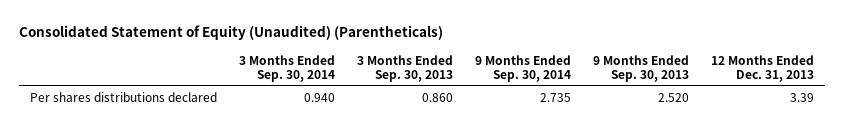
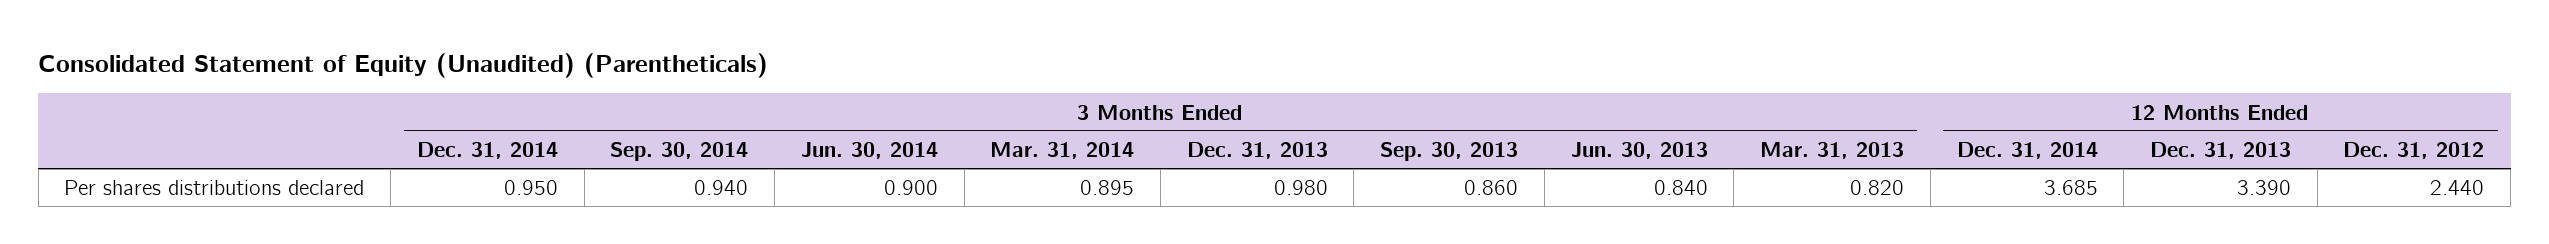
- | 3 Months Ended Sep. 30, 2014 | 3 Months Ended Sep. 30, 2013 | 9 Months Ended Sep. 30, 2014 | 9 Months Ended Sep. 30, 2013 | 12 Months Ended Dec. 31, 2013
+ | 3 Months Ended Dec. 31, 2014 | 3 Months Ended Sep. 30, 2014 | 3 Months Ended Jun. 30, 2014 | 3 Months Ended Mar. 31, 2014 | 3 Months Ended Dec. 31, 2013 | 3 Months Ended Sep. 30, 2013 | 3 Months Ended Jun. 30, 2013 | 3 Months Ended Mar. 31, 2013 | 12 Months Ended Dec. 31, 2014 | 12 Months Ended Dec. 31, 2013 | 12 Months Ended Dec. 31, 2012
- Per shares distributions declared | 0.940 | 0.860 | 2.735 | 2.520 | 3.39
+ Per shares distributions declared | 0.950 | 0.940 | 0.900 | 0.895 | 0.980 | 0.860 | 0.840 | 0.820 | 3.685 | 3.390 | 2.440

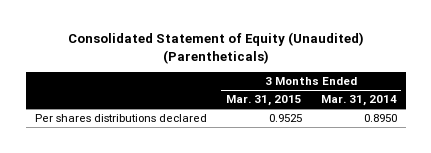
- | 3 Months Ended Dec. 31, 2014 | 3 Months Ended Sep. 30, 2014 | 3 Months Ended Jun. 30, 2014 | 3 Months Ended Mar. 31, 2014 | 3 Months Ended Dec. 31, 2013 | 3 Months Ended Sep. 30, 2013 | 3 Months Ended Jun. 30, 2013 | 3 Months Ended Mar. 31, 2013 | 12 Months Ended Dec. 31, 2014 | 12 Months Ended Dec. 31, 2013 | 12 Months Ended Dec. 31, 2012
+ | 3 Months Ended Mar. 31, 2015 | 3 Months Ended Mar. 31, 2014
- Per shares distributions declared | 0.950 | 0.940 | 0.900 | 0.895 | 0.980 | 0.860 | 0.840 | 0.820 | 3.685 | 3.390 | 2.440
+ Per shares distributions declared | 0.9525 | 0.8950

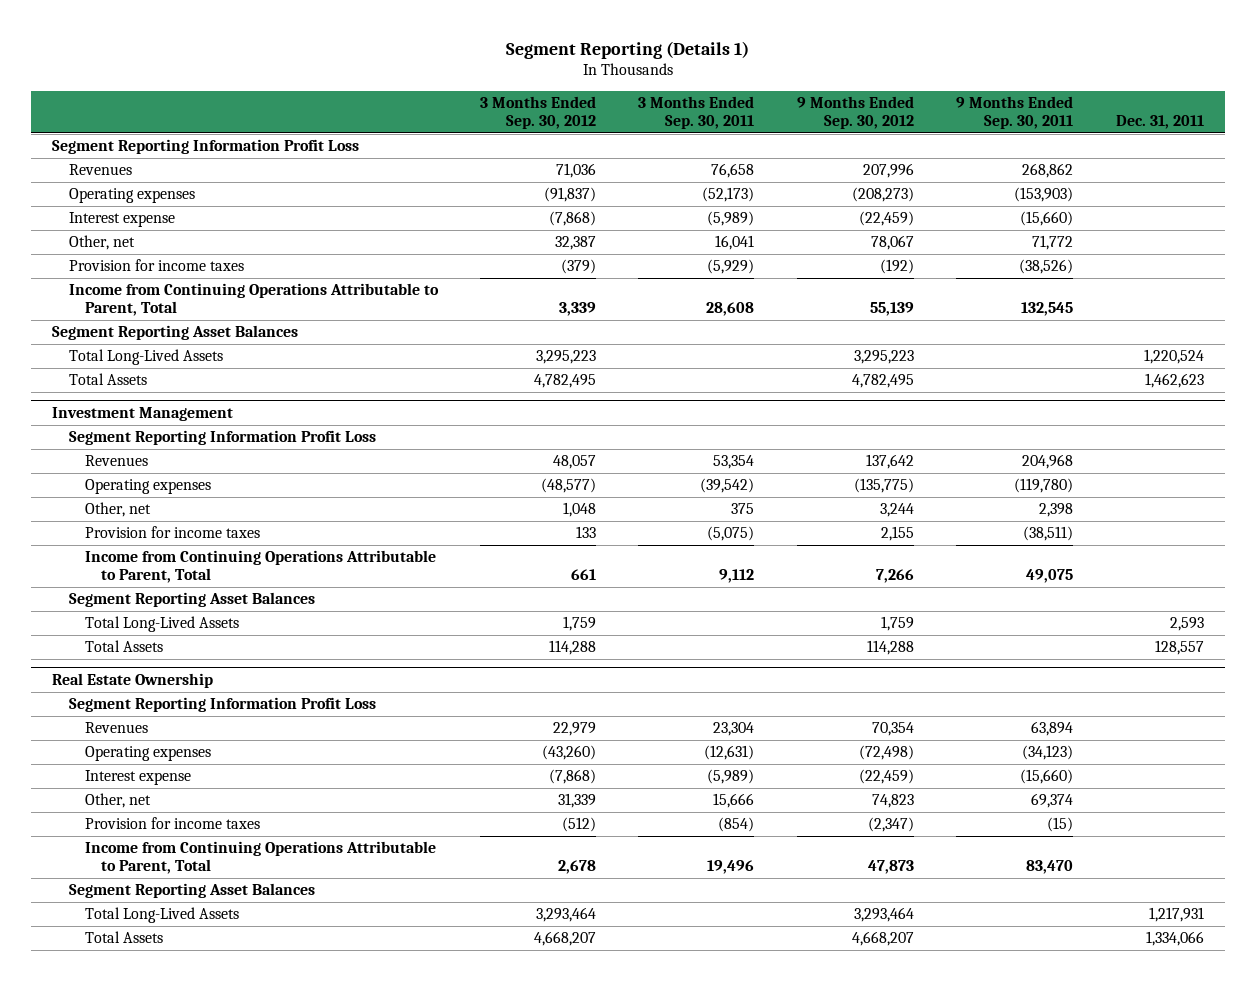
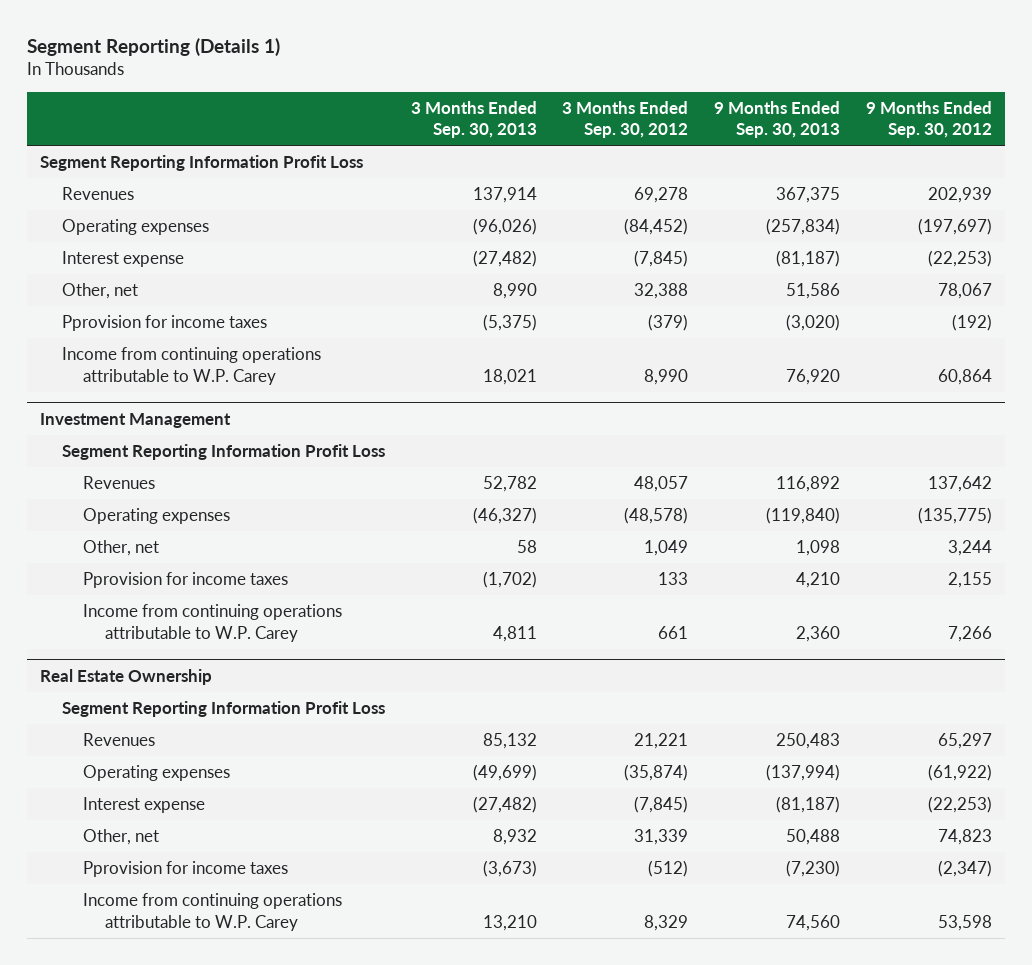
- | 3 Months Ended Sep. 30, 2012 | 3 Months Ended Sep. 30, 2011 | 9 Months Ended Sep. 30, 2012 | 9 Months Ended Sep. 30, 2011 | Dec. 31, 2011
+ | 3 Months Ended Sep. 30, 2013 | 3 Months Ended Sep. 30, 2012 | 9 Months Ended Sep. 30, 2013 | 9 Months Ended Sep. 30, 2012
- Revenues | 71,036 | 76,658 | 207,996 | 268,862 |
- Operating expenses | (91,837) | (52,173) | (208,273) | (153,903) |
- Interest expense | (7,868) | (5,989) | (22,459) | (15,660) |
- Other, net | 32,387 | 16,041 | 78,067 | 71,772 |
- Provision for income taxes | (379) | (5,929) | (192) | (38,526) |
- Income from Continuing Operations Attributable to Parent, Total | 3,339 | 28,608 | 55,139 | 132,545 |
- Segment Reporting Asset Balances
- Total Long-Lived Assets | 3,295,223 | | 3,295,223 | | 1,220,524
- Total Assets | 4,782,495 | | 4,782,495 | | 1,462,623
+ Revenues | 137,914 | 69,278 | 367,375 | 202,939
+ Operating expenses | (96,026) | (84,452) | (257,834) | (197,697)
+ Interest expense | (27,482) | (7,845) | (81,187) | (22,253)
+ Other, net | 8,990 | 32,388 | 51,586 | 78,067
+ Pprovision for income taxes | (5,375) | (379) | (3,020) | (192)
+ Income from continuing operations attributable to W.P. Carey | 18,021 | 8,990 | 76,920 | 60,864
@ Investment Management
- Operating expenses | (48,577) | (39,542) | (135,775) | (119,780) |
- Other, net | 1,048 | 375 | 3,244 | 2,398 |
- Provision for income taxes | 133 | (5,075) | 2,155 | (38,511) |
- Income from Continuing Operations Attributable to Parent, Total | 661 | 9,112 | 7,266 | 49,075 |
- Segment Reporting Asset Balances
- Total Long-Lived Assets | 1,759 | | 1,759 | | 2,593
- Total Assets | 114,288 | | 114,288 | | 128,557
+ Operating expenses | (46,327) | (48,578) | (119,840) | (135,775)
+ Other, net | 58 | 1,049 | 1,098 | 3,244
+ Pprovision for income taxes | (1,702) | 133 | 4,210 | 2,155
+ Income from continuing operations attributable to W.P. Carey | 4,811 | 661 | 2,360 | 7,266
@ Real Estate Ownership
- Revenues | 22,979 | 23,304 | 70,354 | 63,894 |
- Operating expenses | (43,260) | (12,631) | (72,498) | (34,123) |
- Interest expense | (7,868) | (5,989) | (22,459) | (15,660) |
+ Revenues | 85,132 | 21,221 | 250,483 | 65,297
+ Operating expenses | (49,699) | (35,874) | (137,994) | (61,922)
+ Interest expense | (27,482) | (7,845) | (81,187) | (22,253)
- Provision for income taxes | (512) | (854) | (2,347) | (15) |
- Income from Continuing Operations Attributable to Parent, Total | 2,678 | 19,496 | 47,873 | 83,470 |
- Segment Reporting Asset Balances
- Total Long-Lived Assets | 3,293,464 | | 3,293,464 | | 1,217,931
- Total Assets | 4,668,207 | | 4,668,207 | | 1,334,066
+ Pprovision for income taxes | (3,673) | (512) | (7,230) | (2,347)
+ Income from continuing operations attributable to W.P. Carey | 13,210 | 8,329 | 74,560 | 53,598

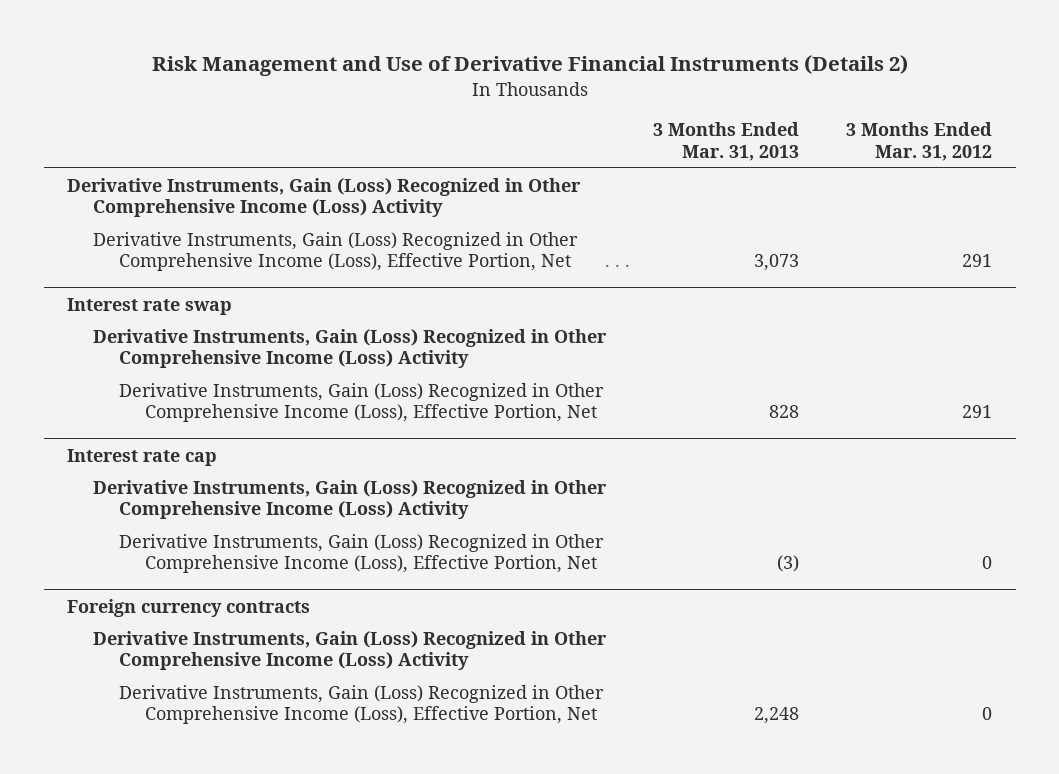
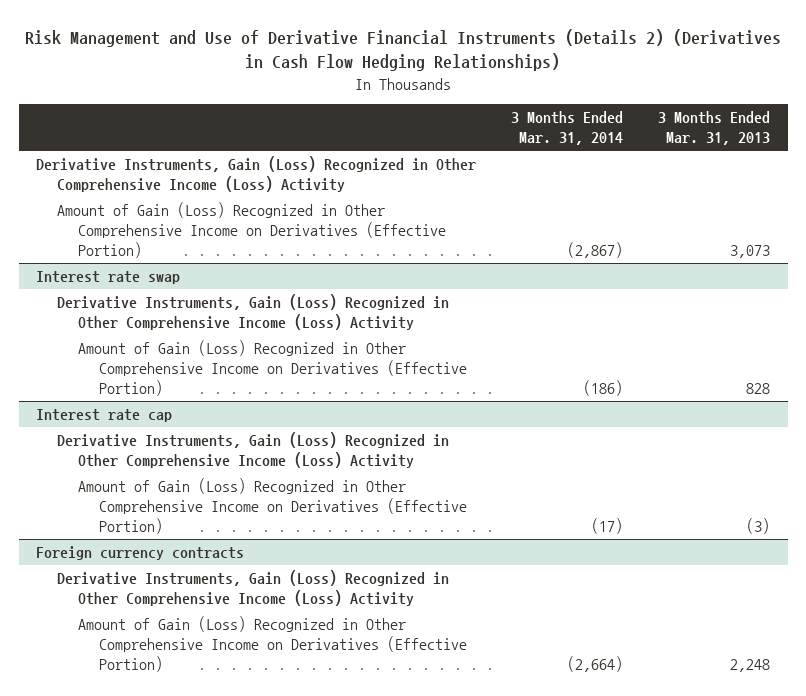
- Risk Management and Use of Derivative Financial Instruments (Details 2)
+ Risk Management and Use of Derivative Financial Instruments (Details 2) (Derivatives in Cash Flow Hedging Relationships)
- | 3 Months Ended Mar. 31, 2013 | 3 Months Ended Mar. 31, 2012
+ | 3 Months Ended Mar. 31, 2014 | 3 Months Ended Mar. 31, 2013
- Derivative Instruments, Gain (Loss) Recognized in Other Comprehensive Income (Loss), Effective Portion, Net | 3,073 | 291
+ Amount of Gain (Loss) Recognized in Other Comprehensive Income on Derivatives (Effective Portion) | (2,867) | 3,073
@ Interest rate swap
- Derivative Instruments, Gain (Loss) Recognized in Other Comprehensive Income (Loss), Effective Portion, Net | 828 | 291
+ Amount of Gain (Loss) Recognized in Other Comprehensive Income on Derivatives (Effective Portion) | (186) | 828
@ Interest rate cap
- Derivative Instruments, Gain (Loss) Recognized in Other Comprehensive Income (Loss), Effective Portion, Net | (3) | 0
+ Amount of Gain (Loss) Recognized in Other Comprehensive Income on Derivatives (Effective Portion) | (17) | (3)
@ Foreign currency contracts
- Derivative Instruments, Gain (Loss) Recognized in Other Comprehensive Income (Loss), Effective Portion, Net | 2,248 | 0
+ Amount of Gain (Loss) Recognized in Other Comprehensive Income on Derivatives (Effective Portion) | (2,664) | 2,248

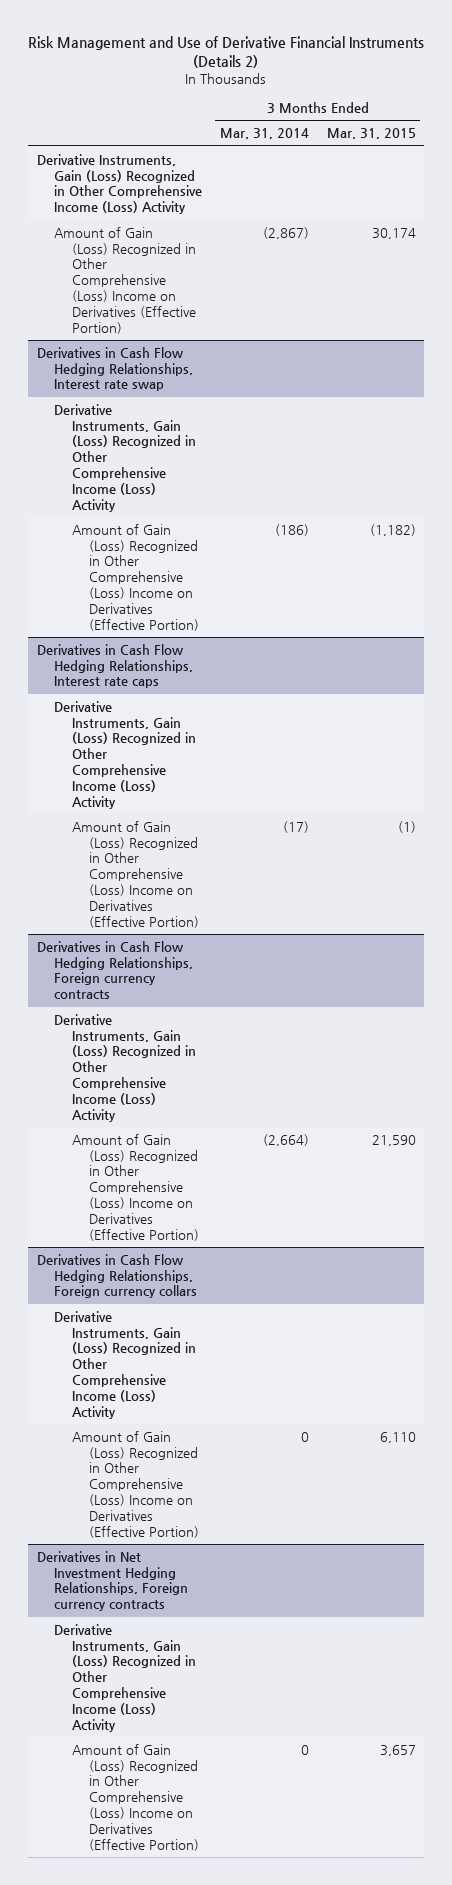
- Risk Management and Use of Derivative Financial Instruments (Details 2) (Derivatives in Cash Flow Hedging Relationships)
+ Risk Management and Use of Derivative Financial Instruments (Details 2)
- | 3 Months Ended Mar. 31, 2014 | 3 Months Ended Mar. 31, 2013
+ | 3 Months Ended Mar. 31, 2014 | 3 Months Ended Mar. 31, 2015
- Amount of Gain (Loss) Recognized in Other Comprehensive Income on Derivatives (Effective Portion) | (2,867) | 3,073
- Interest rate swap
+ Amount of Gain (Loss) Recognized in Other Comprehensive (Loss) Income on Derivatives (Effective Portion) | (2,867) | 30,174
+ Derivatives in Cash Flow Hedging Relationships, Interest rate swap
- Amount of Gain (Loss) Recognized in Other Comprehensive Income on Derivatives (Effective Portion) | (186) | 828
- Interest rate cap
+ Amount of Gain (Loss) Recognized in Other Comprehensive (Loss) Income on Derivatives (Effective Portion) | (186) | (1,182)
+ Derivatives in Cash Flow Hedging Relationships, Interest rate caps
- Amount of Gain (Loss) Recognized in Other Comprehensive Income on Derivatives (Effective Portion) | (17) | (3)
- Foreign currency contracts
+ Amount of Gain (Loss) Recognized in Other Comprehensive (Loss) Income on Derivatives (Effective Portion) | (17) | (1)
+ Derivatives in Cash Flow Hedging Relationships, Foreign currency contracts
- Amount of Gain (Loss) Recognized in Other Comprehensive Income on Derivatives (Effective Portion) | (2,664) | 2,248
+ Amount of Gain (Loss) Recognized in Other Comprehensive (Loss) Income on Derivatives (Effective Portion) | (2,664) | 21,590
+ Derivatives in Cash Flow Hedging Relationships, Foreign currency collars
+ Derivative Instruments, Gain (Loss) Recognized in Other Comprehensive Income (Loss) Activity
+ Amount of Gain (Loss) Recognized in Other Comprehensive (Loss) Income on Derivatives (Effective Portion) | 0 | 6,110
+ Derivatives in Net Investment Hedging Relationships, Foreign currency contracts
+ Derivative Instruments, Gain (Loss) Recognized in Other Comprehensive Income (Loss) Activity
+ Amount of Gain (Loss) Recognized in Other Comprehensive (Loss) Income on Derivatives (Effective Portion) | 0 | 3,657

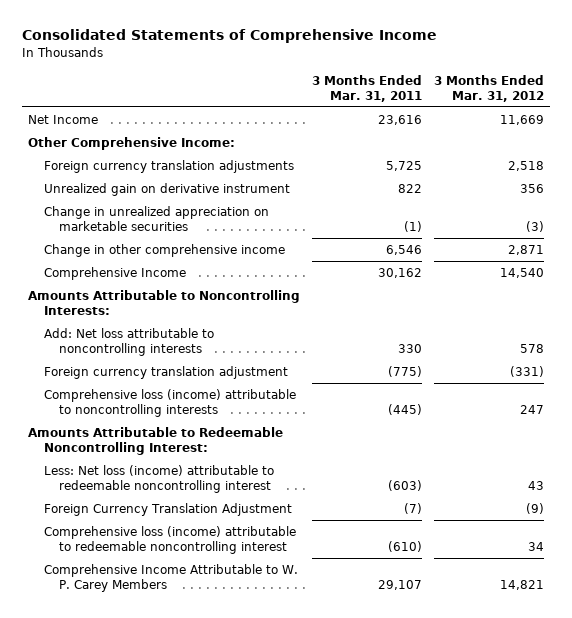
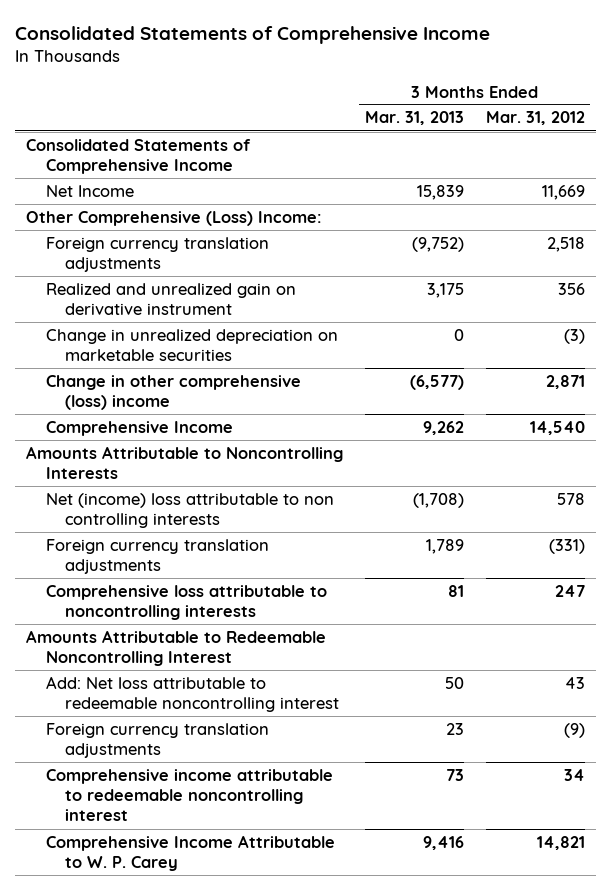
- | 3 Months Ended Mar. 31, 2011 | 3 Months Ended Mar. 31, 2012
+ | 3 Months Ended Mar. 31, 2013 | 3 Months Ended Mar. 31, 2012
+ Consolidated Statements of Comprehensive Income
- Other Comprehensive Income:
+ Other Comprehensive (Loss) Income:
- Unrealized gain on derivative instrument | 822 | 356
- Change in unrealized appreciation on marketable securities | (1) | (3)
- Change in other comprehensive income | 6,546 | 2,871
+ Realized and unrealized gain on derivative instrument | 3,175 | 356
+ Change in unrealized depreciation on marketable securities | 0 | (3)
+ Change in other comprehensive (loss) income | (6,577) | 2,871
- Amounts Attributable to Noncontrolling Interests:
- Add: Net loss attributable to noncontrolling interests | 330 | 578
- Foreign currency translation adjustment | (775) | (331)
- Comprehensive loss (income) attributable to noncontrolling interests | (445) | 247
- Amounts Attributable to Redeemable Noncontrolling Interest:
- Less: Net loss (income) attributable to redeemable noncontrolling interest | (603) | 43
- Foreign Currency Translation Adjustment | (7) | (9)
- Comprehensive loss (income) attributable to redeemable noncontrolling interest | (610) | 34
- Comprehensive Income Attributable to W. P. Carey Members | 29,107 | 14,821
+ Amounts Attributable to Noncontrolling Interests
+ Net (income) loss attributable to non controlling interests | (1,708) | 578
+ Foreign currency translation adjustments | 1,789 | (331)
+ Comprehensive loss attributable to noncontrolling interests | 81 | 247
+ Amounts Attributable to Redeemable Noncontrolling Interest
+ Add: Net loss attributable to redeemable noncontrolling interest | 50 | 43
+ Foreign currency translation adjustments | 23 | (9)
+ Comprehensive income attributable to redeemable noncontrolling interest | 73 | 34
+ Comprehensive Income Attributable to W. P. Carey | 9,416 | 14,821

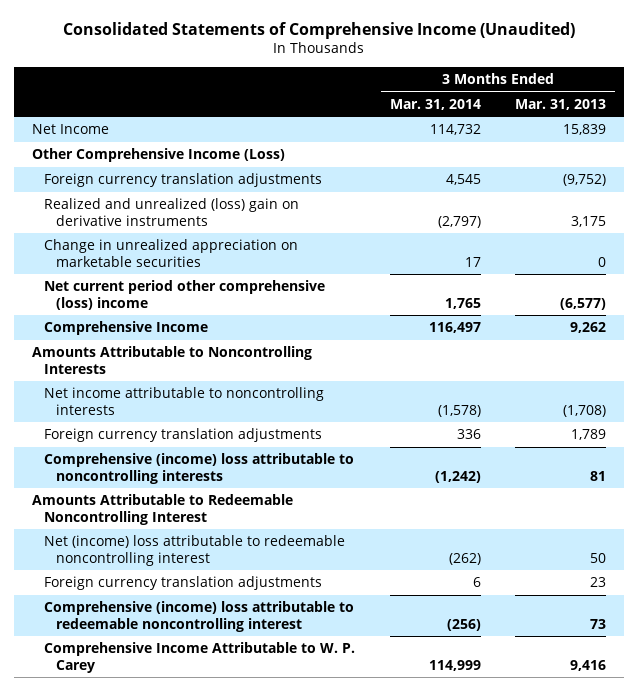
- Consolidated Statements of Comprehensive Income
+ Consolidated Statements of Comprehensive Income (Unaudited)
- | 3 Months Ended Mar. 31, 2013 | 3 Months Ended Mar. 31, 2012
+ | 3 Months Ended Mar. 31, 2014 | 3 Months Ended Mar. 31, 2013
- Consolidated Statements of Comprehensive Income
- Other Comprehensive (Loss) Income:
+ Other Comprehensive Income (Loss)
- Realized and unrealized gain on derivative instrument | 3,175 | 356
- Change in unrealized depreciation on marketable securities | 0 | (3)
- Change in other comprehensive (loss) income | (6,577) | 2,871
+ Realized and unrealized (loss) gain on derivative instruments | (2,797) | 3,175
+ Change in unrealized appreciation on marketable securities | 17 | 0
+ Net current period other comprehensive (loss) income | 1,765 | (6,577)
- Net (income) loss attributable to non controlling interests | (1,708) | 578
+ Net income attributable to noncontrolling interests | (1,578) | (1,708)
- Comprehensive loss attributable to noncontrolling interests | 81 | 247
+ Comprehensive (income) loss attributable to noncontrolling interests | (1,242) | 81
- Add: Net loss attributable to redeemable noncontrolling interest | 50 | 43
+ Net (income) loss attributable to redeemable noncontrolling interest | (262) | 50
- Comprehensive income attributable to redeemable noncontrolling interest | 73 | 34
+ Comprehensive (income) loss attributable to redeemable noncontrolling interest | (256) | 73

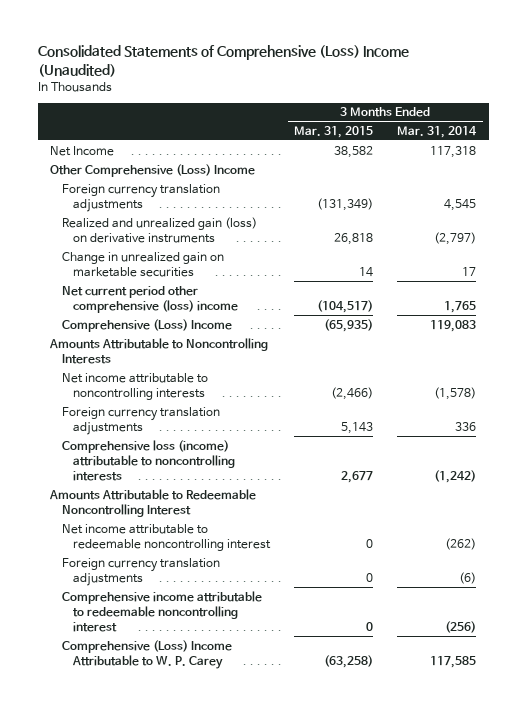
- Consolidated Statements of Comprehensive Income (Unaudited)
+ Consolidated Statements of Comprehensive (Loss) Income (Unaudited)
- | 3 Months Ended Mar. 31, 2014 | 3 Months Ended Mar. 31, 2013
+ | 3 Months Ended Mar. 31, 2015 | 3 Months Ended Mar. 31, 2014
- Net Income | 114,732 | 15,839
- Other Comprehensive Income (Loss)
+ Net Income | 38,582 | 117,318
+ Other Comprehensive (Loss) Income
- Realized and unrealized (loss) gain on derivative instruments | (2,797) | 3,175
- Change in unrealized appreciation on marketable securities | 17 | 0
+ Realized and unrealized gain (loss) on derivative instruments | 26,818 | (2,797)
+ Change in unrealized gain on marketable securities | 14 | 17
- Comprehensive Income | 116,497 | 9,262
+ Comprehensive (Loss) Income | (65,935) | 119,083
- Comprehensive (income) loss attributable to noncontrolling interests | (1,242) | 81
+ Comprehensive loss (income) attributable to noncontrolling interests | 2,677 | (1,242)
- Net (income) loss attributable to redeemable noncontrolling interest | (262) | 50
- Foreign currency translation adjustments | 6 | 23
- Comprehensive (income) loss attributable to redeemable noncontrolling interest | (256) | 73
- Comprehensive Income Attributable to W. P. Carey | 114,999 | 9,416
+ Net income attributable to redeemable noncontrolling interest | 0 | (262)
+ Foreign currency translation adjustments | 0 | (6)
+ Comprehensive income attributable to redeemable noncontrolling interest | 0 | (256)
+ Comprehensive (Loss) Income Attributable to W. P. Carey | (63,258) | 117,585

